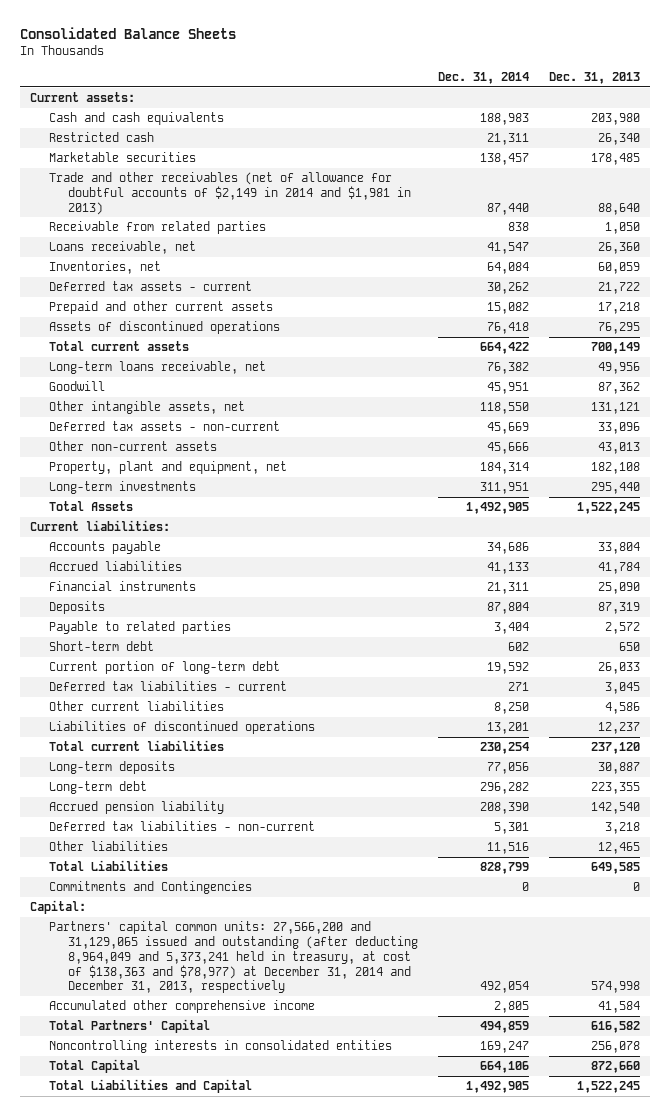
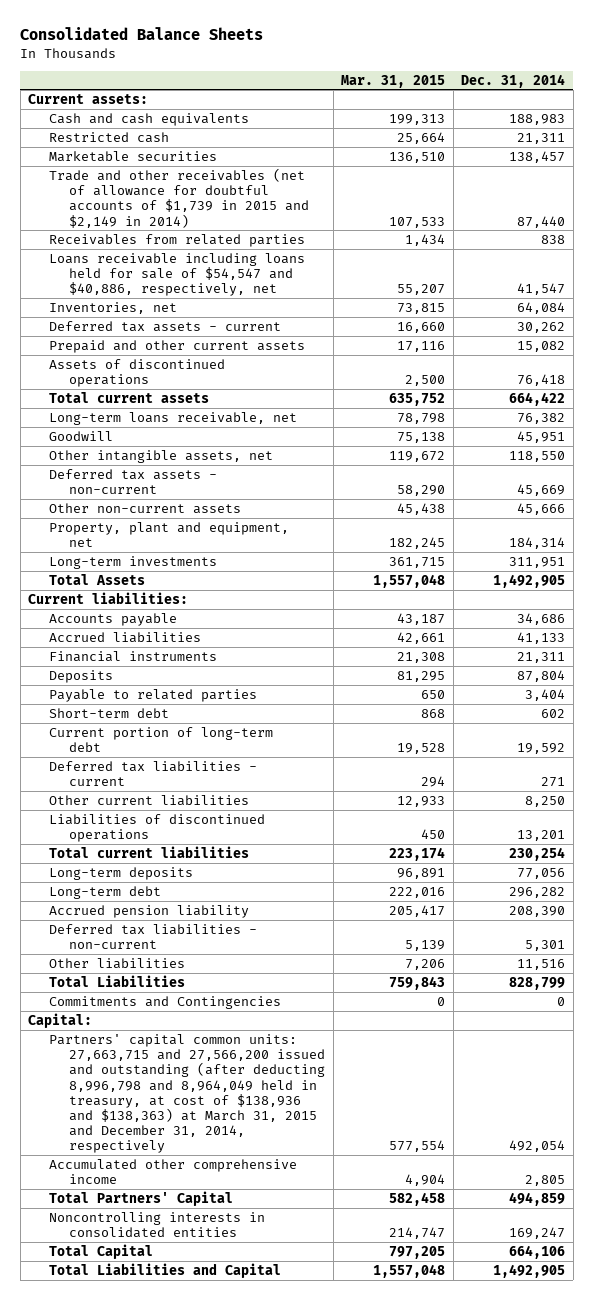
- | Dec. 31, 2014 | Dec. 31, 2013
+ | Mar. 31, 2015 | Dec. 31, 2014
- Trade and other receivables (net of allowance for doubtful accounts of $2,149 in 2014 and $1,981 in 2013) | 87,440 | 88,640
- Receivable from related parties | 838 | 1,050
- Loans receivable, net | 41,547 | 26,360
+ Trade and other receivables (net of allowance for doubtful accounts of $1,739 in 2015 and $2,149 in 2014) | 107,533 | 87,440
+ Receivables from related parties | 1,434 | 838
+ Loans receivable including loans held for sale of $54,547 and $40,886, respectively, net | 55,207 | 41,547
- Partners' capital common units: 27,566,200 and 31,129,065 issued and outstanding (after deducting 8,964,049 and 5,373,241 held in treasury, at cost of $138,363 and $78,977) at December 31, 2014 and December 31, 2013, respectively | 492,054 | 574,998
+ Partners' capital common units: 27,663,715 and 27,566,200 issued and outstanding (after deducting 8,996,798 and 8,964,049 held in treasury, at cost of $138,936 and $138,363) at March 31, 2015 and December 31, 2014, respectively | 577,554 | 492,054

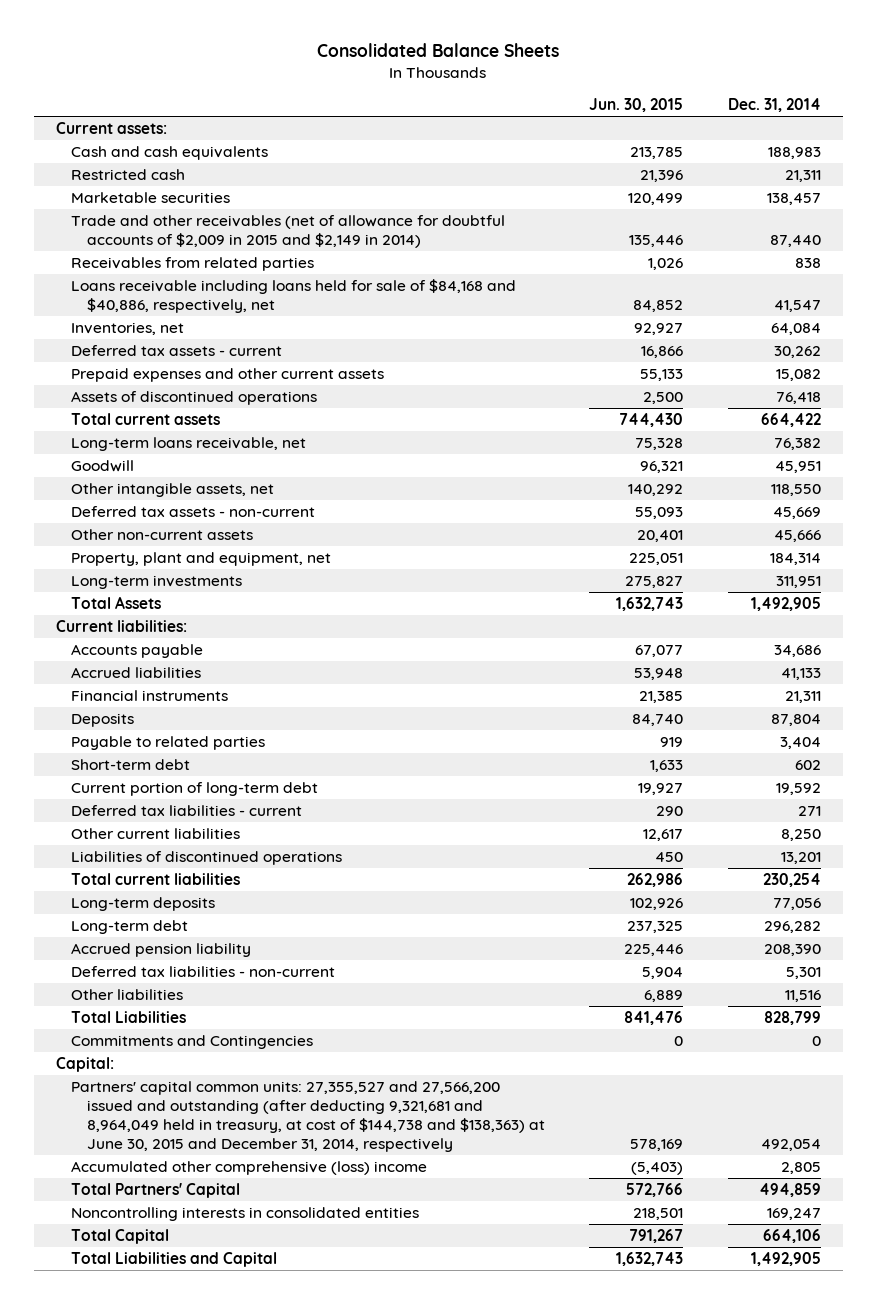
- | Mar. 31, 2015 | Dec. 31, 2014
+ | Jun. 30, 2015 | Dec. 31, 2014
- Trade and other receivables (net of allowance for doubtful accounts of $1,739 in 2015 and $2,149 in 2014) | 107,533 | 87,440
+ Trade and other receivables (net of allowance for doubtful accounts of $2,009 in 2015 and $2,149 in 2014) | 135,446 | 87,440
- Loans receivable including loans held for sale of $54,547 and $40,886, respectively, net | 55,207 | 41,547
+ Loans receivable including loans held for sale of $84,168 and $40,886, respectively, net | 84,852 | 41,547
- Prepaid and other current assets | 17,116 | 15,082
+ Prepaid expenses and other current assets | 55,133 | 15,082
- Partners' capital common units: 27,663,715 and 27,566,200 issued and outstanding (after deducting 8,996,798 and 8,964,049 held in treasury, at cost of $138,936 and $138,363) at March 31, 2015 and December 31, 2014, respectively | 577,554 | 492,054
- Accumulated other comprehensive income | 4,904 | 2,805
+ Partners' capital common units: 27,355,527 and 27,566,200 issued and outstanding (after deducting 9,321,681 and 8,964,049 held in treasury, at cost of $144,738 and $138,363) at June 30, 2015 and December 31, 2014, respectively | 578,169 | 492,054
+ Accumulated other comprehensive (loss) income | (5,403) | 2,805

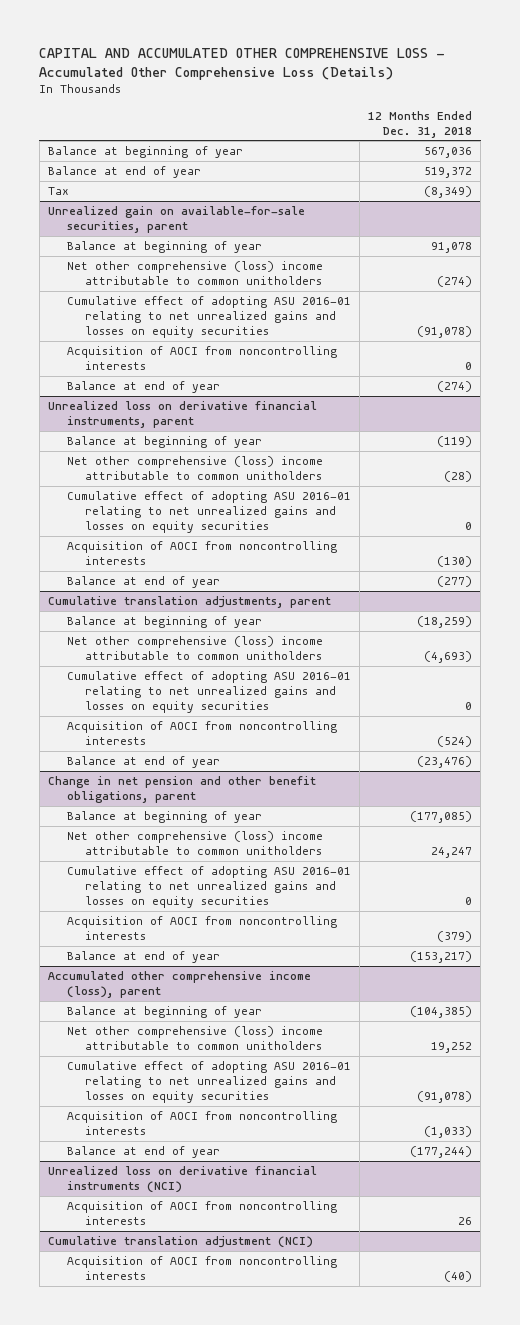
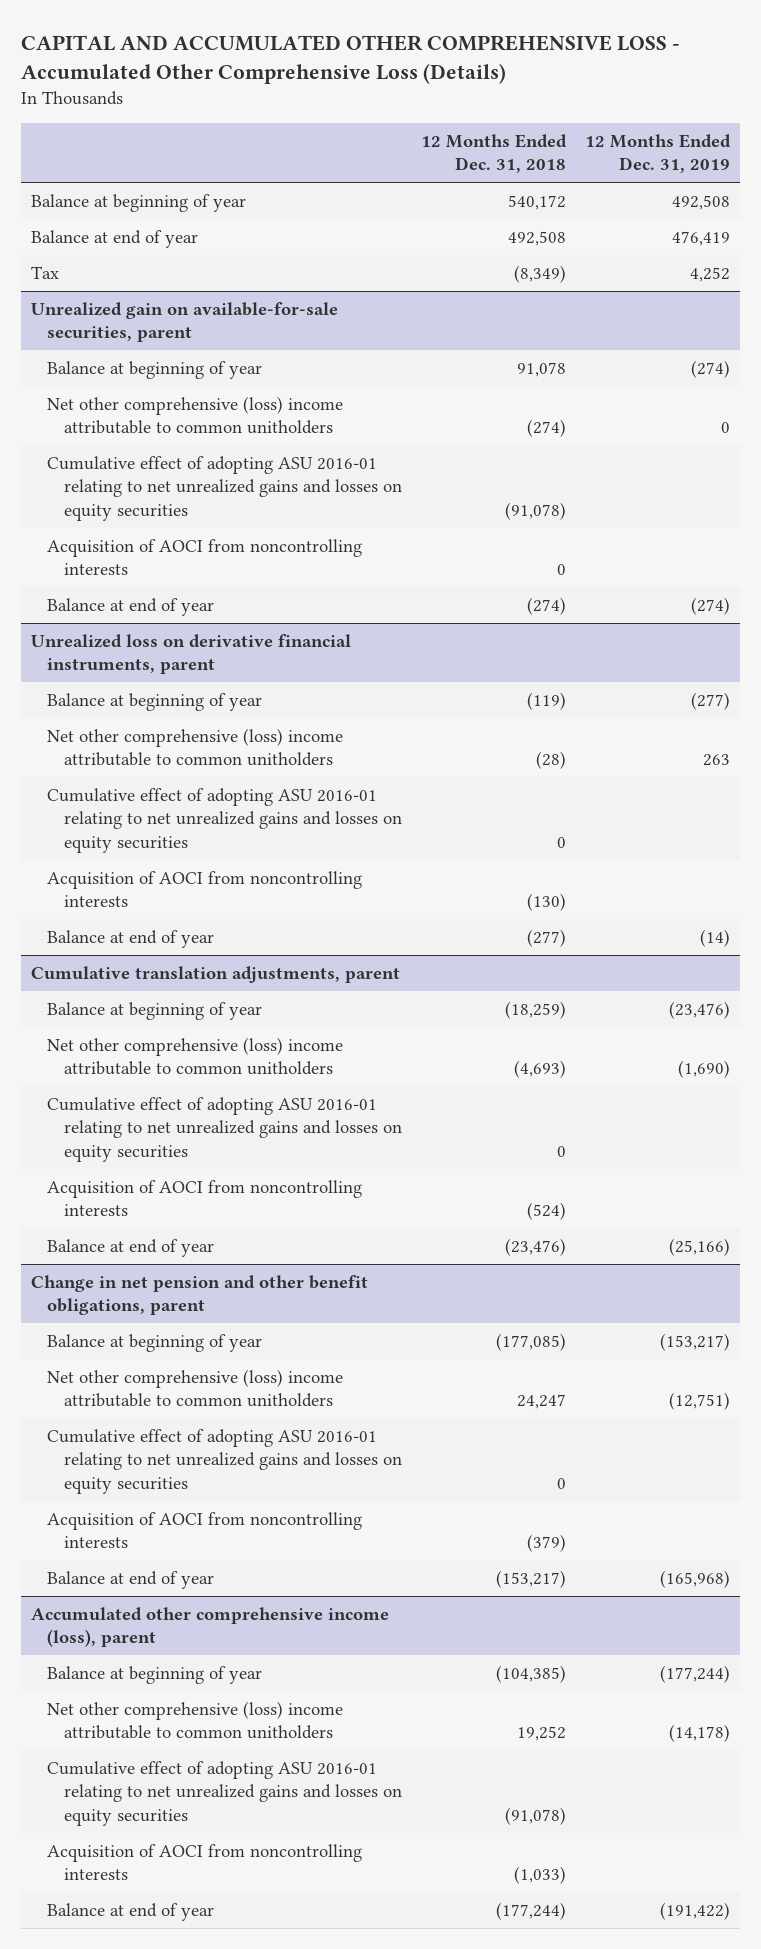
- | 12 Months Ended Dec. 31, 2018
+ | 12 Months Ended Dec. 31, 2018 | 12 Months Ended Dec. 31, 2019
- Balance at beginning of year | 567,036
- Balance at end of year | 519,372
+ Balance at beginning of year | 540,172 | 492,508
+ Balance at end of year | 492,508 | 476,419
- Unrealized loss on derivative financial instruments (NCI)
- Acquisition of AOCI from noncontrolling interests | 26
- Cumulative translation adjustment (NCI)
- Acquisition of AOCI from noncontrolling interests | (40)

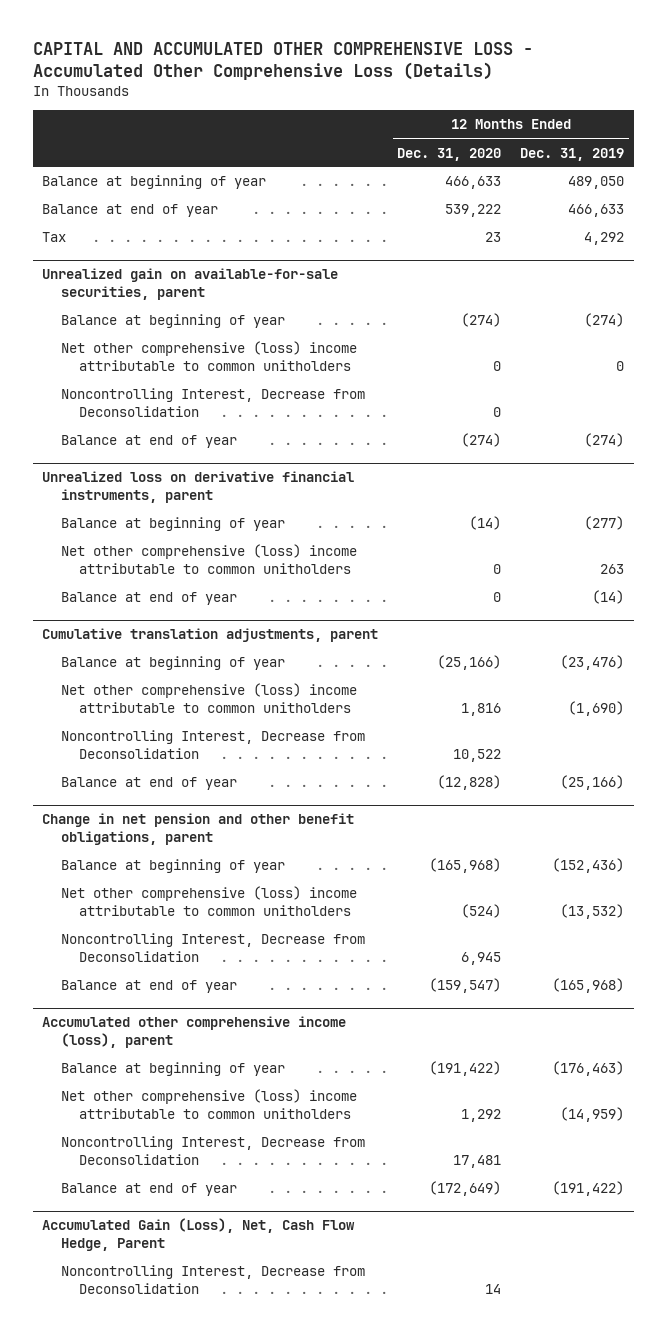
- | 12 Months Ended Dec. 31, 2018 | 12 Months Ended Dec. 31, 2019
+ | 12 Months Ended Dec. 31, 2020 | 12 Months Ended Dec. 31, 2019
- Balance at beginning of year | 540,172 | 492,508
- Balance at end of year | 492,508 | 476,419
- Tax | (8,349) | 4,252
+ Balance at beginning of year | 466,633 | 489,050
+ Balance at end of year | 539,222 | 466,633
+ Tax | 23 | 4,292
@ Unrealized gain on available-for-sale securities, parent
- Cumulative effect of adopting ASU 2016-01 relating to net unrealized gains and losses on equity securities | (91,078) |
- Acquisition of AOCI from noncontrolling interests | 0 |
+ Noncontrolling Interest, Decrease from Deconsolidation | 0 |
@ Unrealized loss on derivative financial instruments, parent
- Cumulative effect of adopting ASU 2016-01 relating to net unrealized gains and losses on equity securities | 0 |
- Acquisition of AOCI from noncontrolling interests | (130) |
@ Cumulative translation adjustments, parent
- Cumulative effect of adopting ASU 2016-01 relating to net unrealized gains and losses on equity securities | 0 |
- Acquisition of AOCI from noncontrolling interests | (524) |
+ Noncontrolling Interest, Decrease from Deconsolidation | 10,522 |
@ Change in net pension and other benefit obligations, parent
- Balance at beginning of year | (177,085) | (153,217)
- Net other comprehensive (loss) income attributable to common unitholders | 24,247 | (12,751)
- Cumulative effect of adopting ASU 2016-01 relating to net unrealized gains and losses on equity securities | 0 |
- Acquisition of AOCI from noncontrolling interests | (379) |
+ Balance at beginning of year | (165,968) | (152,436)
+ Net other comprehensive (loss) income attributable to common unitholders | (524) | (13,532)
+ Noncontrolling Interest, Decrease from Deconsolidation | 6,945 |
@ Accumulated other comprehensive income (loss), parent
- Balance at beginning of year | (104,385) | (177,244)
- Net other comprehensive (loss) income attributable to common unitholders | 19,252 | (14,178)
- Cumulative effect of adopting ASU 2016-01 relating to net unrealized gains and losses on equity securities | (91,078) |
- Acquisition of AOCI from noncontrolling interests | (1,033) |
+ Balance at beginning of year | (191,422) | (176,463)
+ Net other comprehensive (loss) income attributable to common unitholders | 1,292 | (14,959)
+ Noncontrolling Interest, Decrease from Deconsolidation | 17,481 |
+ Accumulated Gain (Loss), Net, Cash Flow Hedge, Parent
+ Noncontrolling Interest, Decrease from Deconsolidation | 14 |

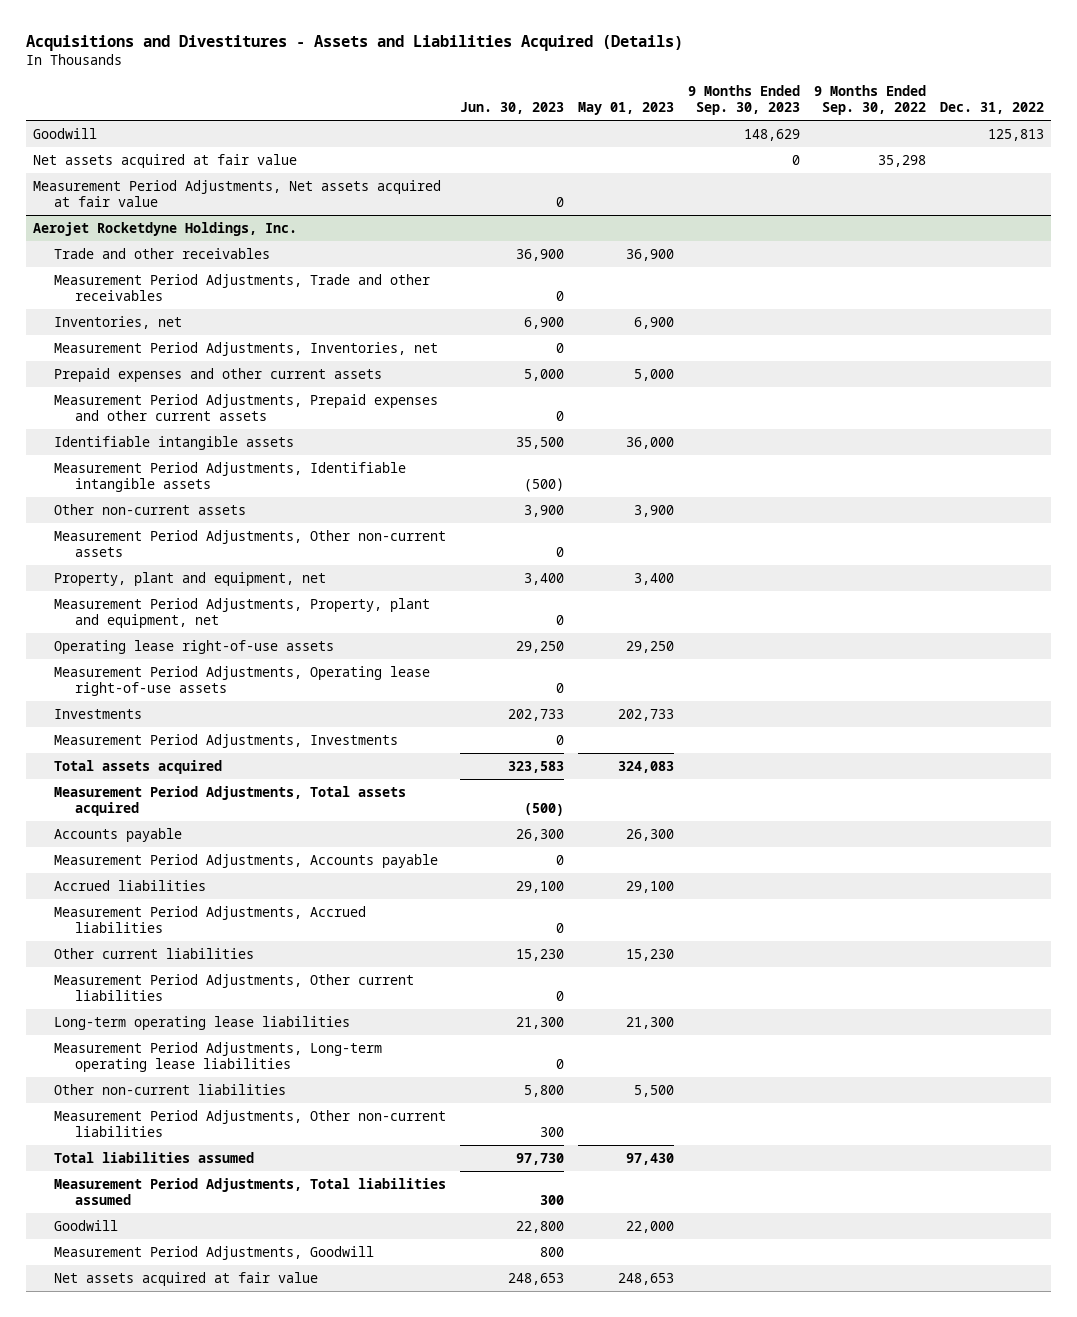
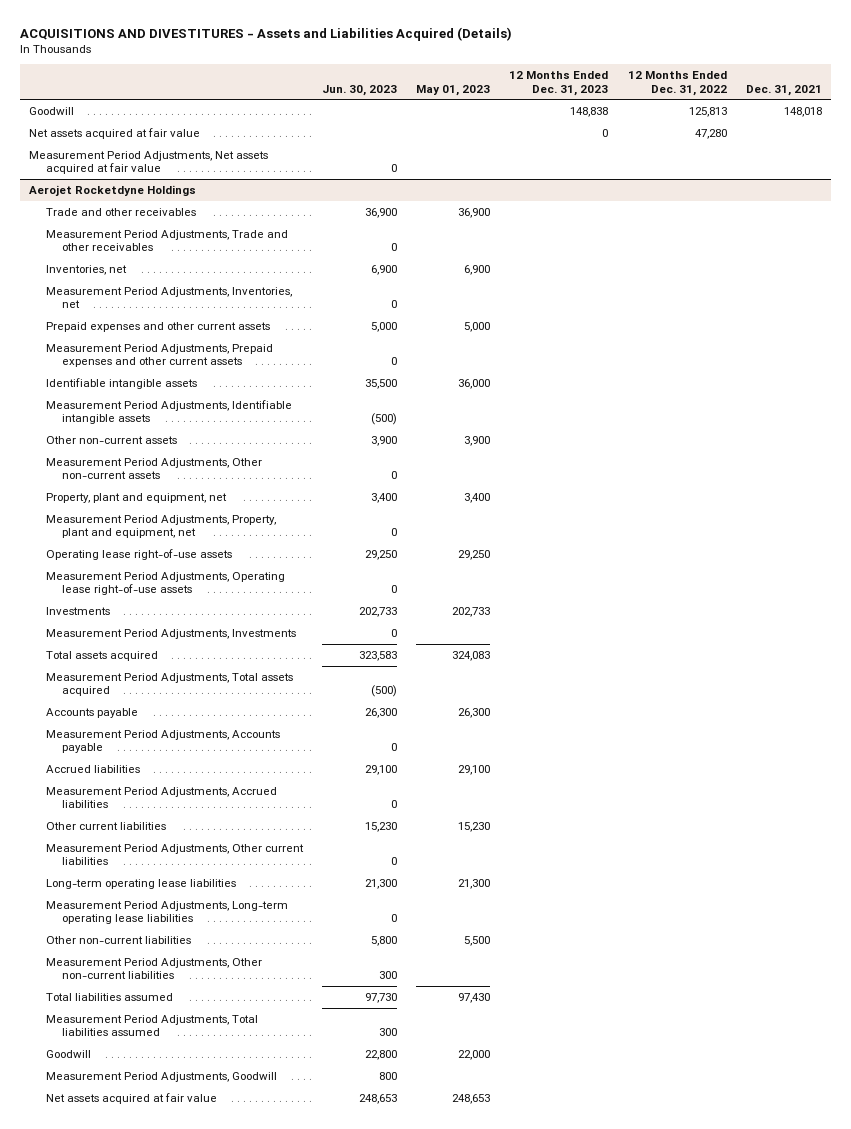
- Acquisitions and Divestitures - Assets and Liabilities Acquired (Details)
+ ACQUISITIONS AND DIVESTITURES - Assets and Liabilities Acquired (Details)
- | Jun. 30, 2023 | May 01, 2023 | 9 Months Ended Sep. 30, 2023 | 9 Months Ended Sep. 30, 2022 | Dec. 31, 2022
+ | Jun. 30, 2023 | May 01, 2023 | 12 Months Ended Dec. 31, 2023 | 12 Months Ended Dec. 31, 2022 | Dec. 31, 2021
- Aerojet Rocketdyne Holdings, Inc.
+ Aerojet Rocketdyne Holdings

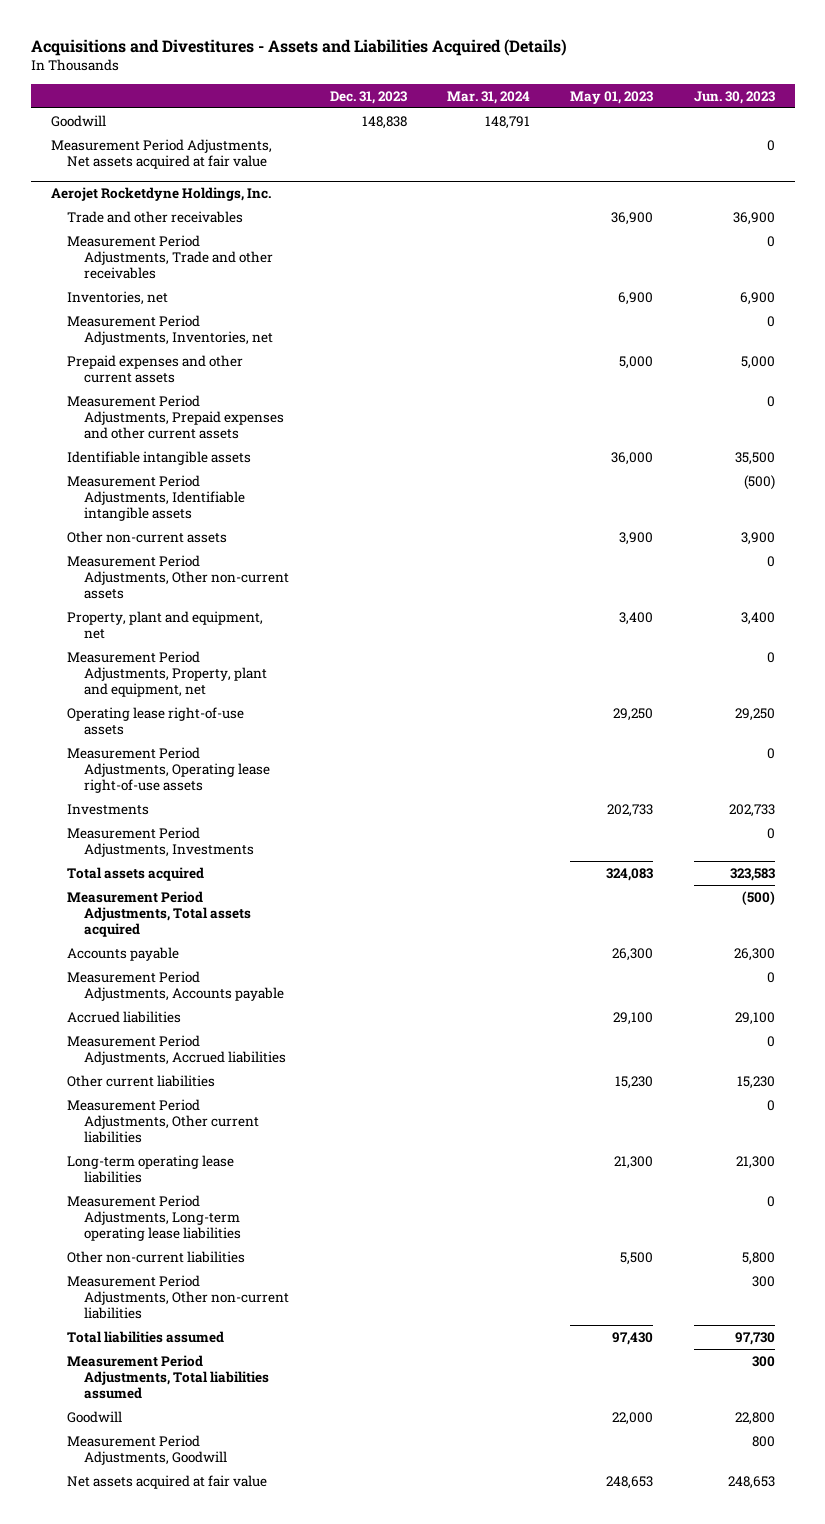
- ACQUISITIONS AND DIVESTITURES - Assets and Liabilities Acquired (Details)
+ Acquisitions and Divestitures - Assets and Liabilities Acquired (Details)
- | Jun. 30, 2023 | May 01, 2023 | 12 Months Ended Dec. 31, 2023 | 12 Months Ended Dec. 31, 2022 | Dec. 31, 2021
+ | Dec. 31, 2023 | Mar. 31, 2024 | May 01, 2023 | Jun. 30, 2023
- Net assets acquired at fair value | | | 0 | 47,280 |
- Aerojet Rocketdyne Holdings
+ Aerojet Rocketdyne Holdings, Inc.

